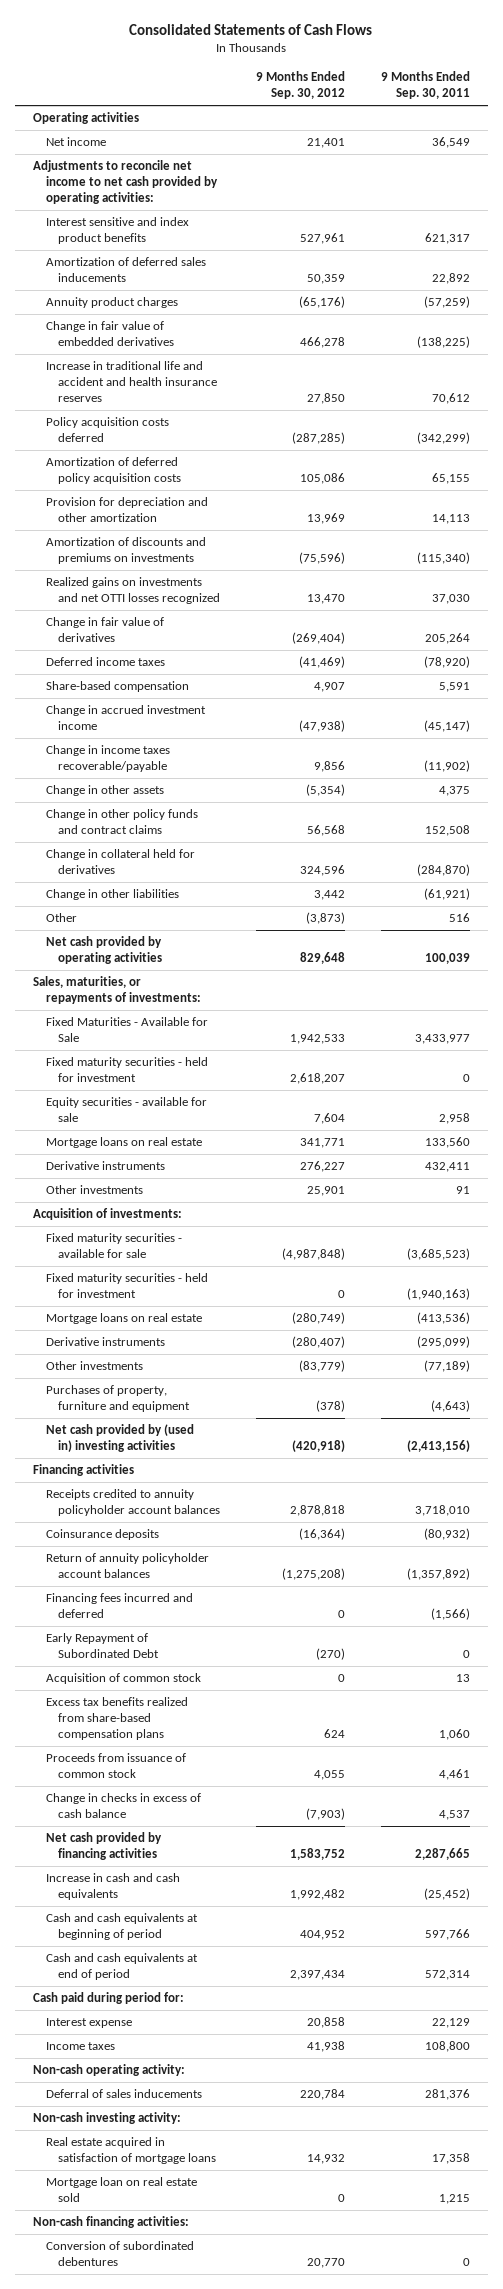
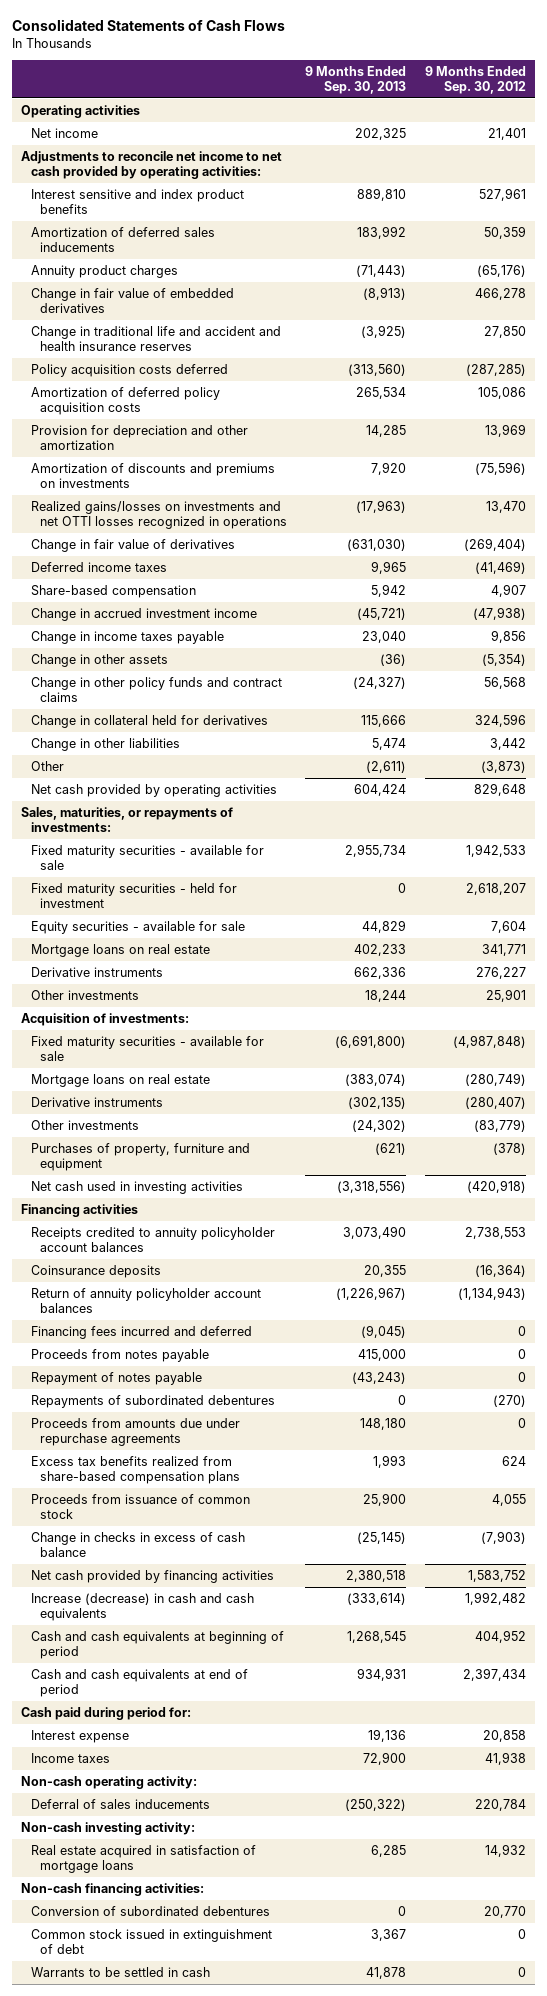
- | 9 Months Ended Sep. 30, 2012 | 9 Months Ended Sep. 30, 2011
+ | 9 Months Ended Sep. 30, 2013 | 9 Months Ended Sep. 30, 2012
- Increase in traditional life and accident and health insurance reserves | 27,850 | 70,612
+ Change in traditional life and accident and health insurance reserves | (3,925) | 27,850
- Realized gains on investments and net OTTI losses recognized | 13,470 | 37,030
+ Realized gains/losses on investments and net OTTI losses recognized in operations | (17,963) | 13,470
- Change in income taxes recoverable/payable | 9,856 | (11,902)
+ Change in income taxes payable | 23,040 | 9,856
- Fixed Maturities - Available for Sale | 1,942,533 | 3,433,977
+ Fixed maturity securities - available for sale | 2,955,734 | 1,942,533
- Fixed maturity securities - held for investment | 0 | (1,940,163)
- Net cash provided by (used in) investing activities | (420,918) | (2,413,156)
+ Net cash used in investing activities | (3,318,556) | (420,918)
- Receipts credited to annuity policyholder account balances | 2,878,818 | 3,718,010
+ Receipts credited to annuity policyholder account balances | 3,073,490 | 2,738,553
- Return of annuity policyholder account balances | (1,275,208) | (1,357,892)
+ Return of annuity policyholder account balances | (1,226,967) | (1,134,943)
- Early Repayment of Subordinated Debt | (270) | 0
- Acquisition of common stock | 0 | 13
+ Proceeds from notes payable | 415,000 | 0
+ Repayment of notes payable | (43,243) | 0
+ Repayments of subordinated debentures | 0 | (270)
+ Proceeds from amounts due under repurchase agreements | 148,180 | 0
- Increase in cash and cash equivalents | 1,992,482 | (25,452)
+ Increase (decrease) in cash and cash equivalents | (333,614) | 1,992,482
- Mortgage loan on real estate sold | 0 | 1,215
+ Common stock issued in extinguishment of debt | 3,367 | 0
+ Warrants to be settled in cash | 41,878 | 0

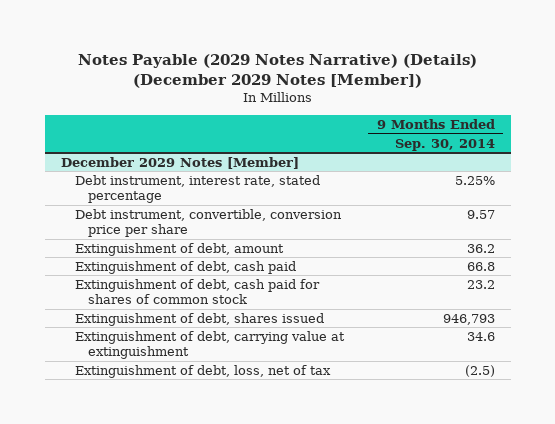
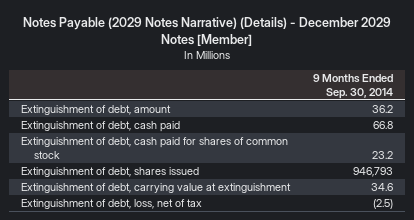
- Notes Payable (2029 Notes Narrative) (Details) (December 2029 Notes [Member])
+ Notes Payable (2029 Notes Narrative) (Details) - December 2029 Notes [Member]
- December 2029 Notes [Member]
- Debt instrument, interest rate, stated percentage | 5.25%
- Debt instrument, convertible, conversion price per share | 9.57

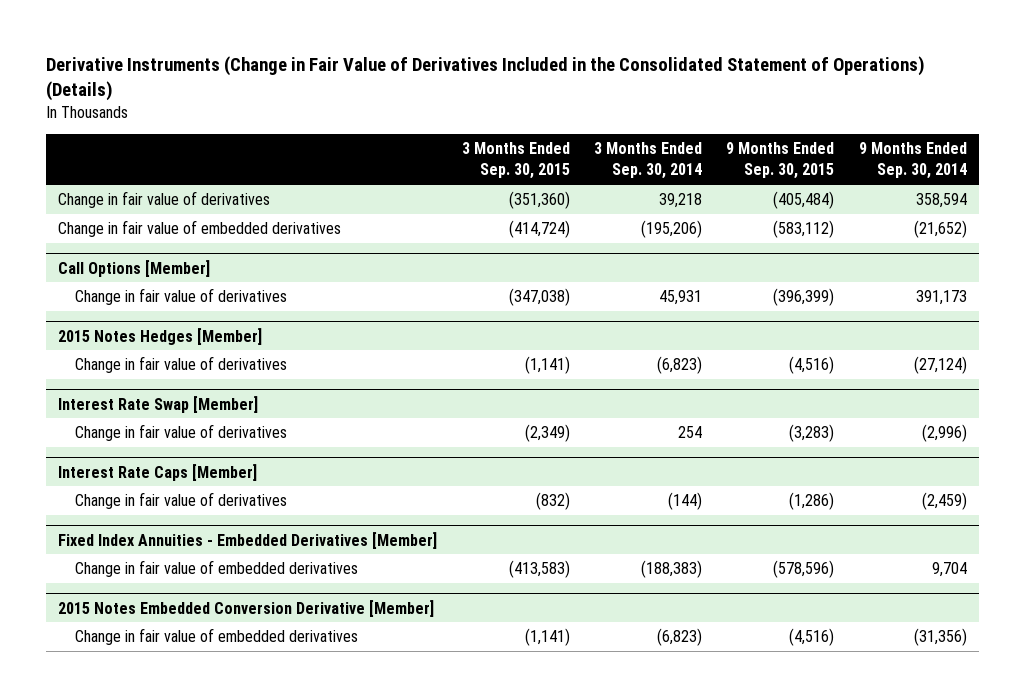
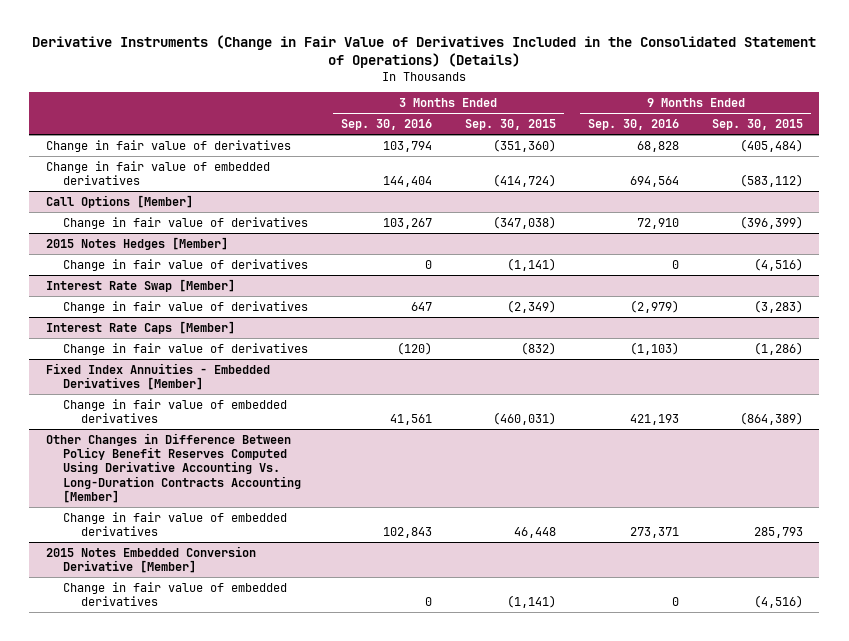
- | 3 Months Ended Sep. 30, 2015 | 3 Months Ended Sep. 30, 2014 | 9 Months Ended Sep. 30, 2015 | 9 Months Ended Sep. 30, 2014
+ | 3 Months Ended Sep. 30, 2016 | 3 Months Ended Sep. 30, 2015 | 9 Months Ended Sep. 30, 2016 | 9 Months Ended Sep. 30, 2015
@ Fixed Index Annuities - Embedded Derivatives [Member]
- Change in fair value of embedded derivatives | (413,583) | (188,383) | (578,596) | 9,704
+ Change in fair value of embedded derivatives | 41,561 | (460,031) | 421,193 | (864,389)
+ Other Changes in Difference Between Policy Benefit Reserves Computed Using Derivative Accounting Vs. Long-Duration Contracts Accounting [Member]
+ Change in fair value of embedded derivatives | 102,843 | 46,448 | 273,371 | 285,793

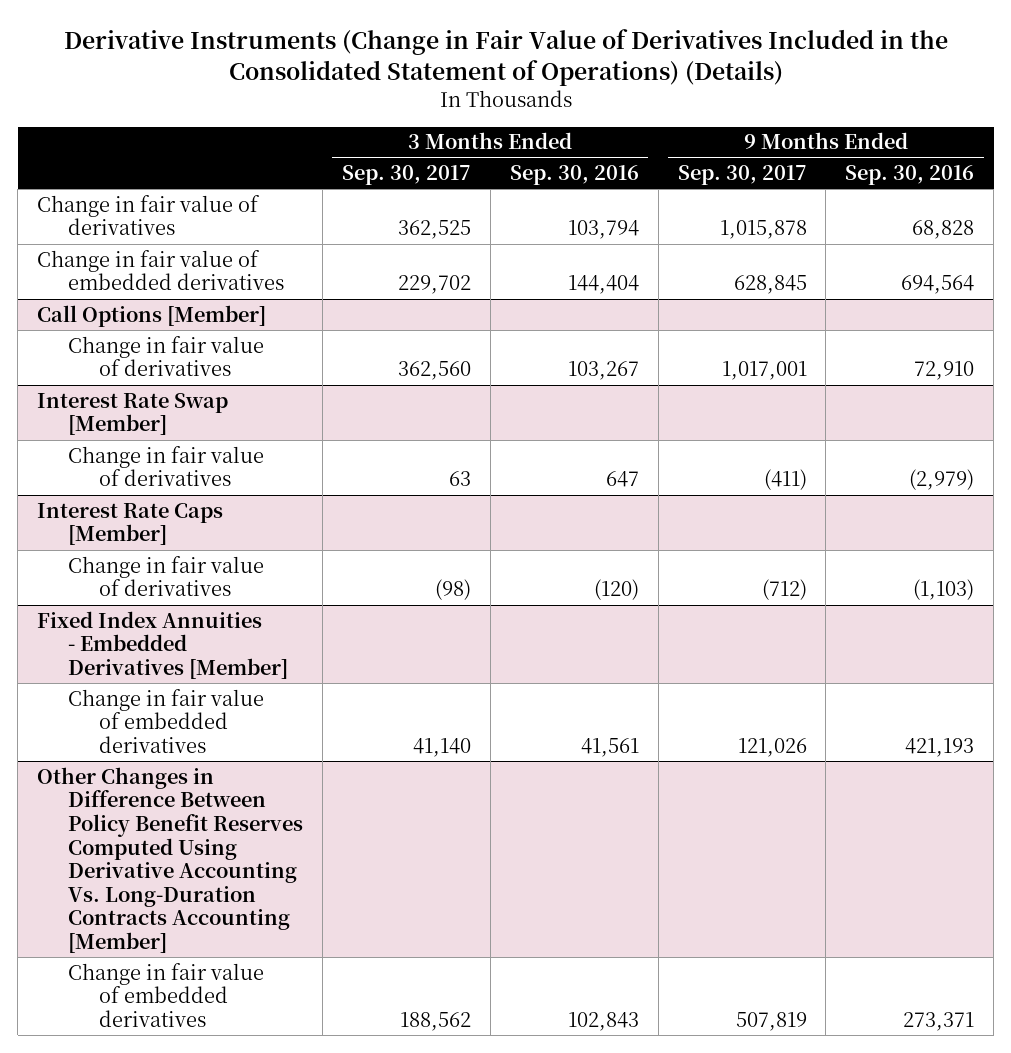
- | 3 Months Ended Sep. 30, 2016 | 3 Months Ended Sep. 30, 2015 | 9 Months Ended Sep. 30, 2016 | 9 Months Ended Sep. 30, 2015
+ | 3 Months Ended Sep. 30, 2017 | 3 Months Ended Sep. 30, 2016 | 9 Months Ended Sep. 30, 2017 | 9 Months Ended Sep. 30, 2016
- 2015 Notes Hedges [Member]
- Change in fair value of derivatives | 0 | (1,141) | 0 | (4,516)
- 2015 Notes Embedded Conversion Derivative [Member]
- Change in fair value of embedded derivatives | 0 | (1,141) | 0 | (4,516)

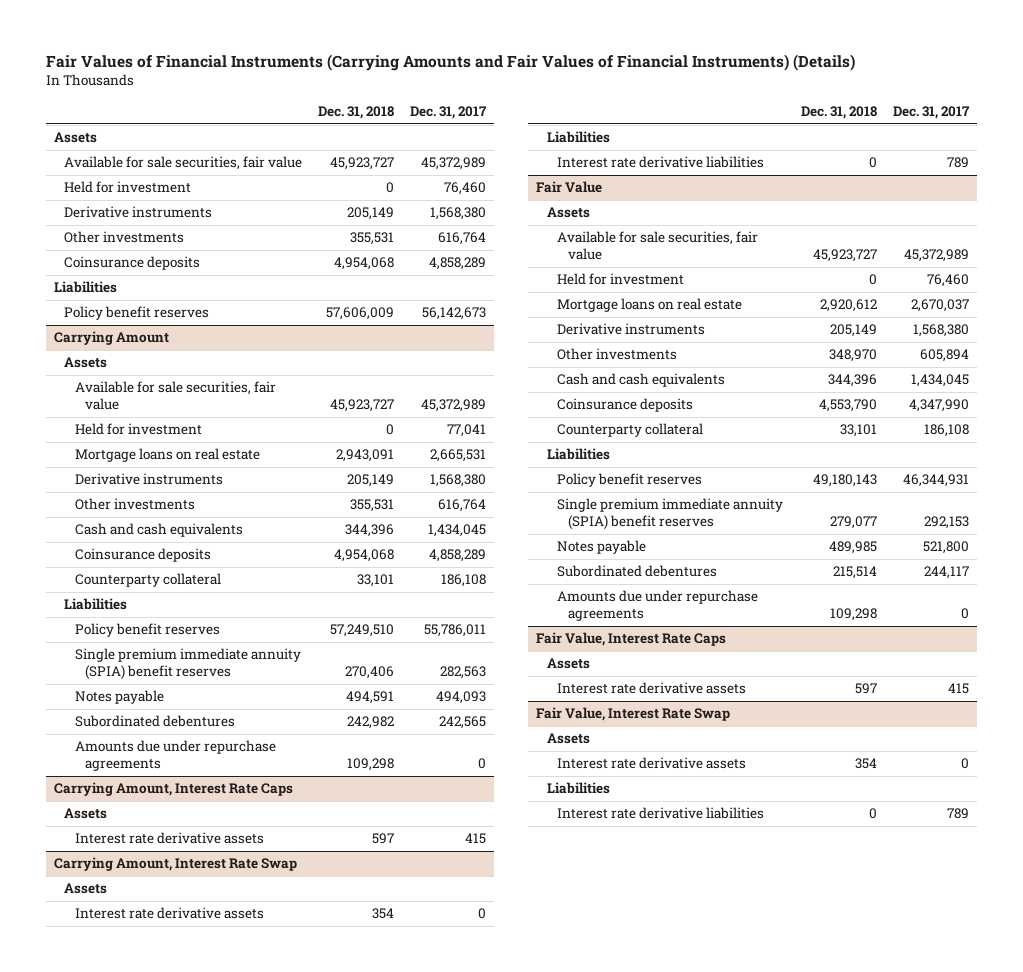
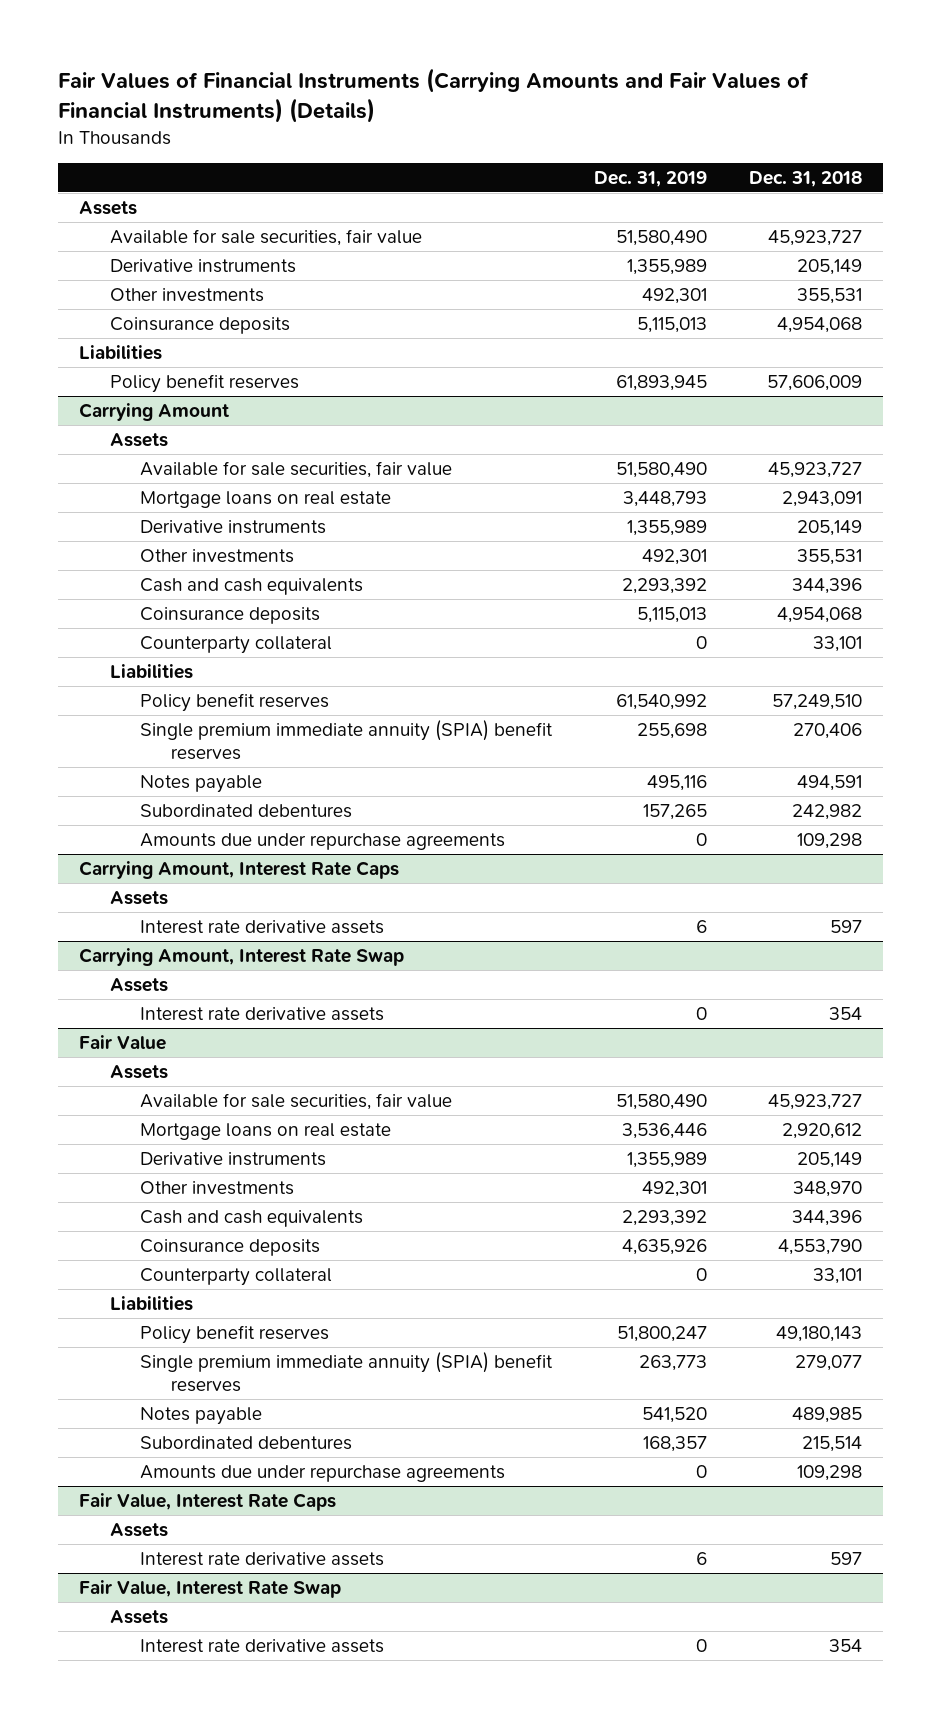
- | Dec. 31, 2018 | Dec. 31, 2017
+ | Dec. 31, 2019 | Dec. 31, 2018
- Held for investment | 0 | 76,460
@ Carrying Amount
- Held for investment | 0 | 77,041
@ Carrying Amount, Interest Rate Swap
- Liabilities
- Interest rate derivative liabilities | 0 | 789
@ Fair Value
- Held for investment | 0 | 76,460
@ Fair Value, Interest Rate Swap
- Liabilities
- Interest rate derivative liabilities | 0 | 789

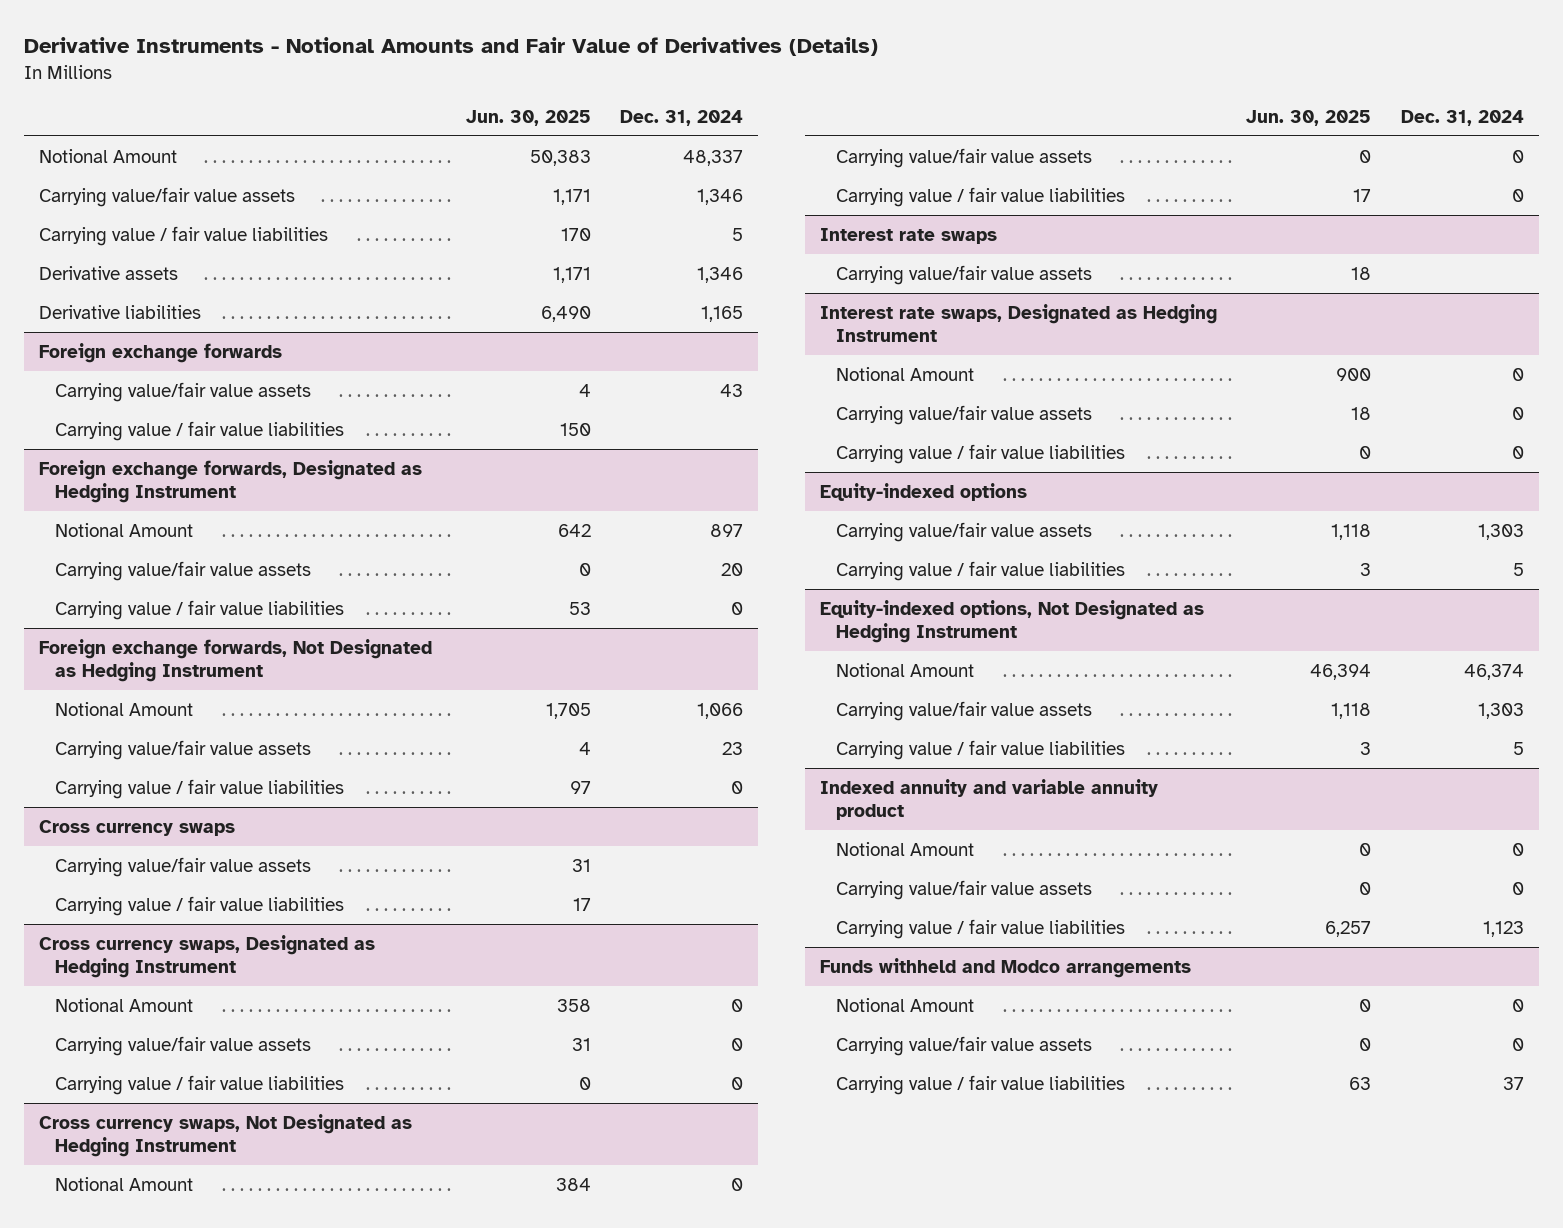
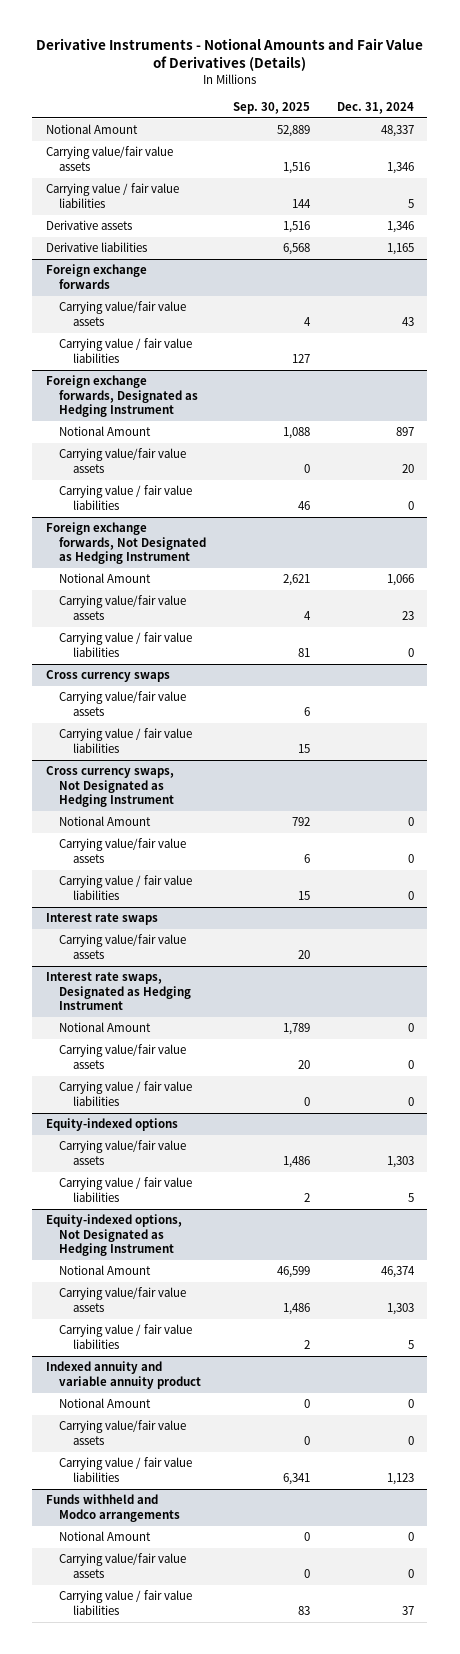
- | Jun. 30, 2025 | Dec. 31, 2024
+ | Sep. 30, 2025 | Dec. 31, 2024
- Cross currency swaps, Designated as Hedging Instrument
- Notional Amount | 358 | 0
- Carrying value/fair value assets | 31 | 0
- Carrying value / fair value liabilities | 0 | 0

